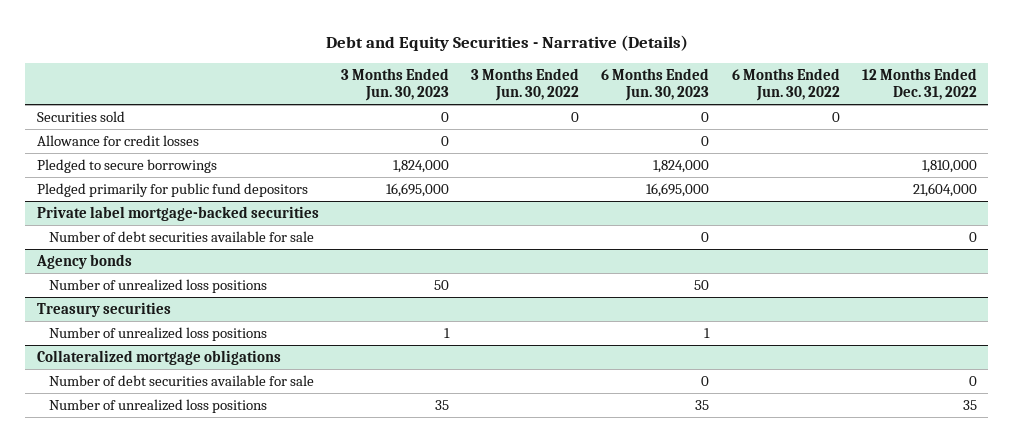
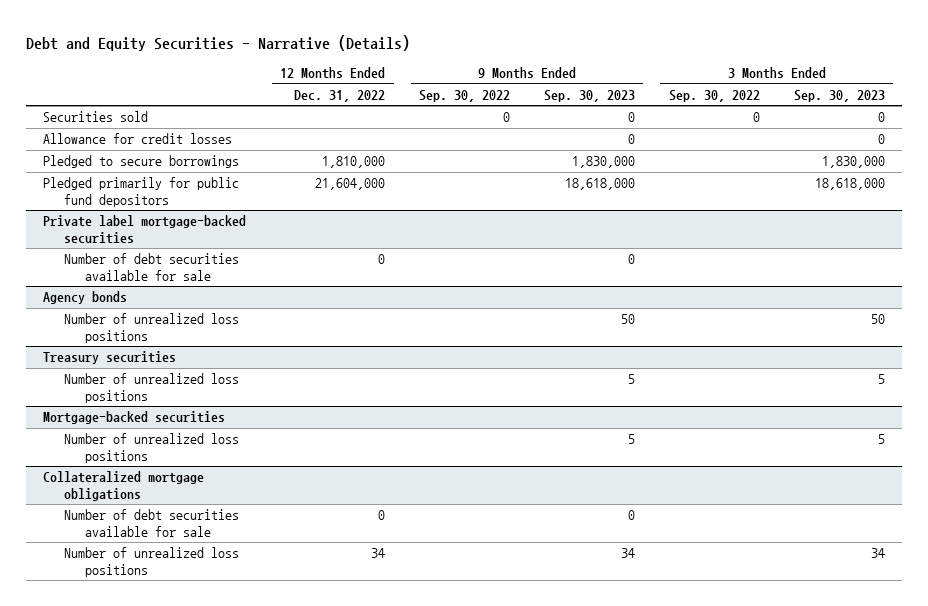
- | 3 Months Ended Jun. 30, 2023 | 3 Months Ended Jun. 30, 2022 | 6 Months Ended Jun. 30, 2023 | 6 Months Ended Jun. 30, 2022 | 12 Months Ended Dec. 31, 2022
+ | 12 Months Ended Dec. 31, 2022 | 9 Months Ended Sep. 30, 2022 | 9 Months Ended Sep. 30, 2023 | 3 Months Ended Sep. 30, 2022 | 3 Months Ended Sep. 30, 2023
+ Mortgage-backed securities
+ Number of unrealized loss positions | | | 5 | | 5
@ Collateralized mortgage obligations
- Number of unrealized loss positions | 35 | | 35 | | 35
+ Number of unrealized loss positions | 34 | | 34 | | 34

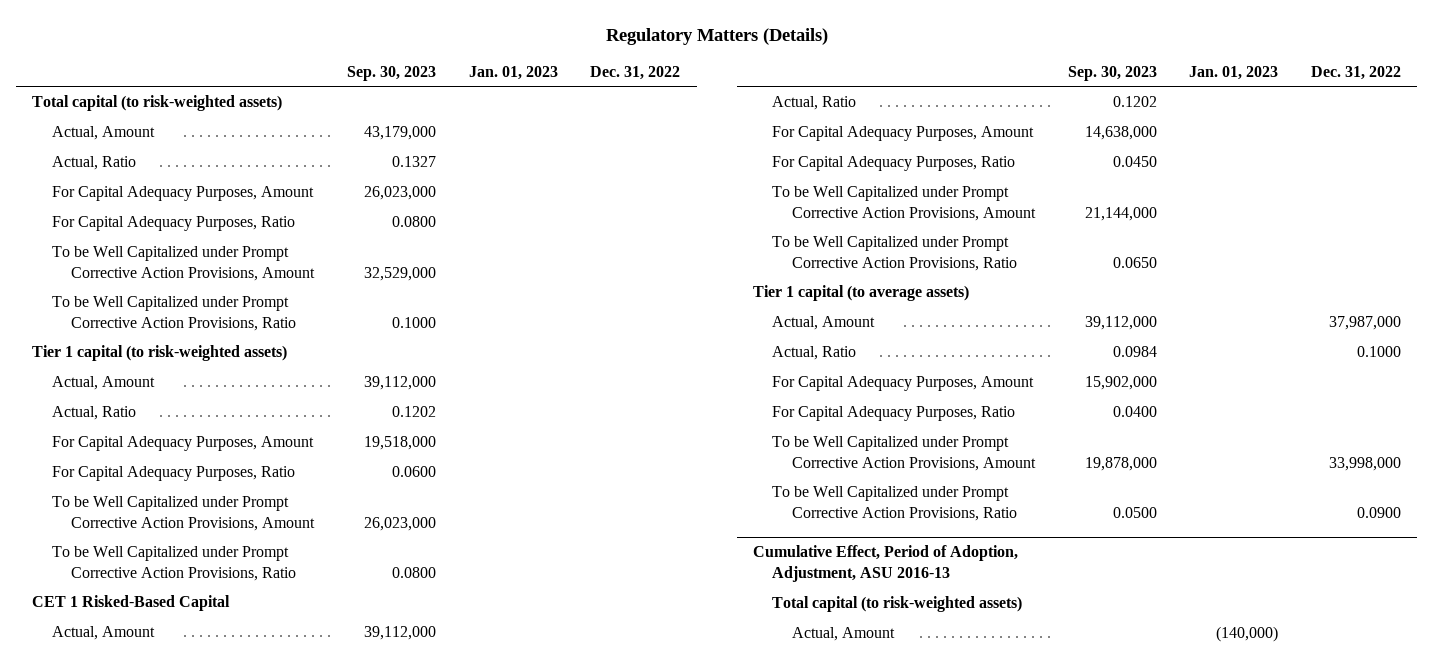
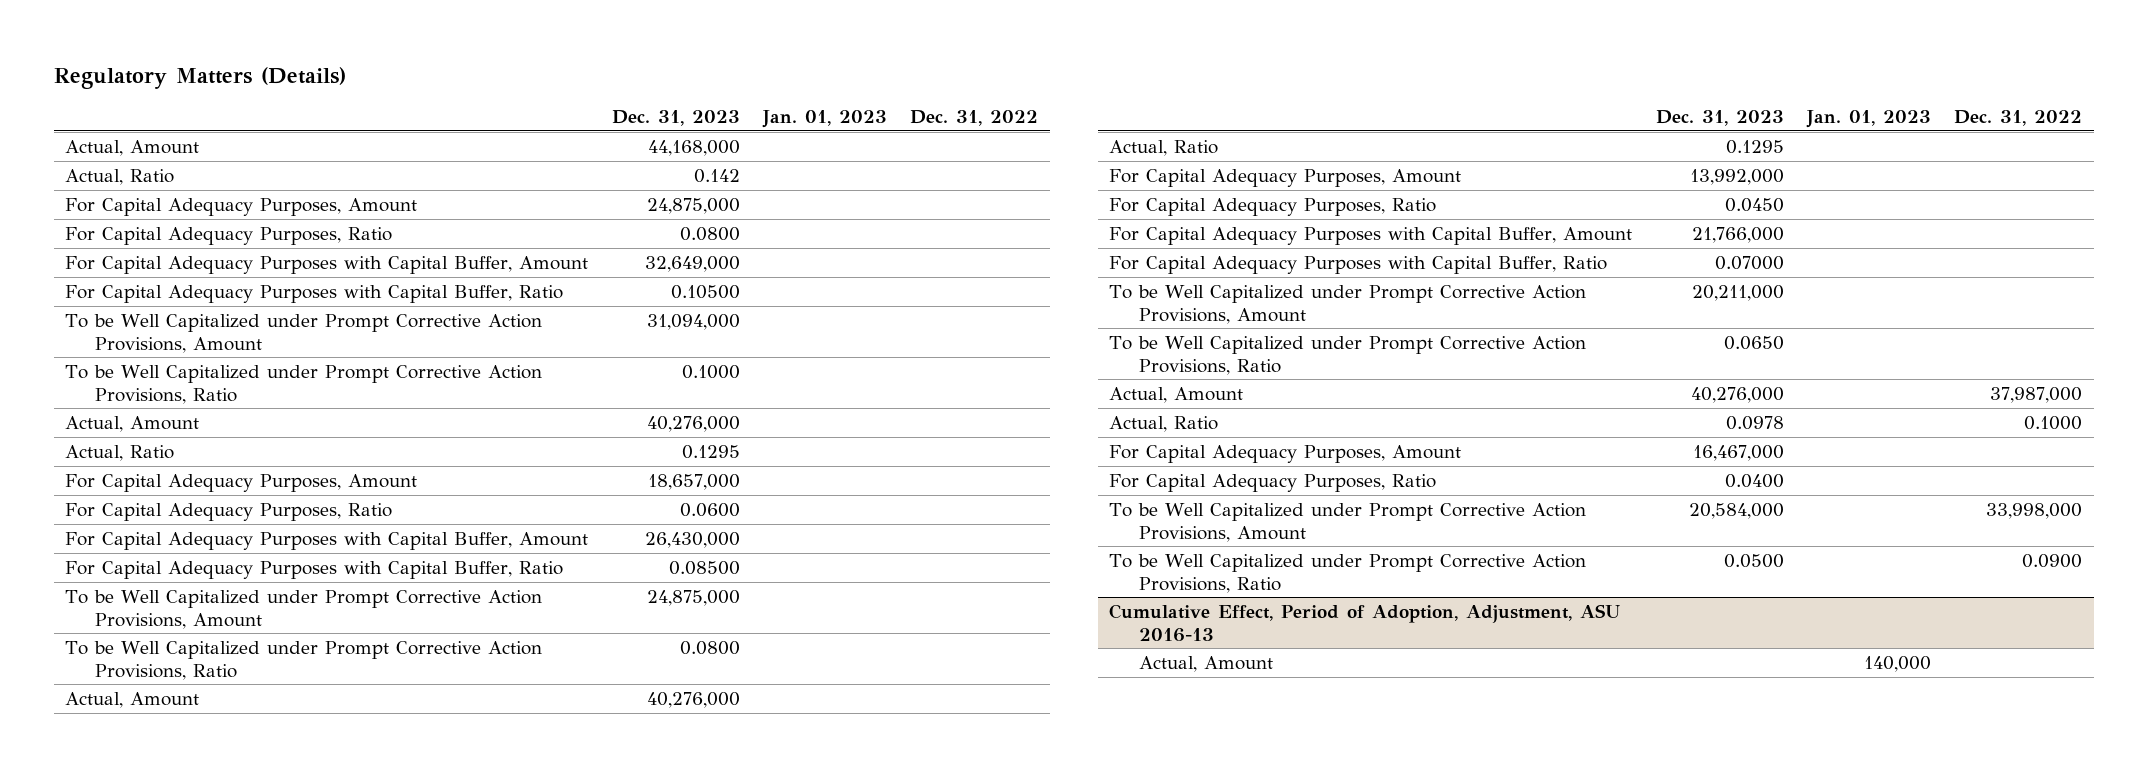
- | Sep. 30, 2023 | Jan. 01, 2023 | Dec. 31, 2022
+ | Dec. 31, 2023 | Jan. 01, 2023 | Dec. 31, 2022
- Total capital (to risk-weighted assets)
+ For Capital Adequacy Purposes with Capital Buffer, Amount | 32,649,000 | |
+ For Capital Adequacy Purposes with Capital Buffer, Ratio | 0.10500 | |
- Tier 1 capital (to risk-weighted assets)
+ For Capital Adequacy Purposes with Capital Buffer, Amount | 26,430,000 | |
+ For Capital Adequacy Purposes with Capital Buffer, Ratio | 0.08500 | |
- CET 1 Risked-Based Capital
+ For Capital Adequacy Purposes with Capital Buffer, Amount | 21,766,000 | |
+ For Capital Adequacy Purposes with Capital Buffer, Ratio | 0.07000 | |
- Tier 1 capital (to average assets)
@ Cumulative Effect, Period of Adoption, Adjustment, ASU 2016-13
- Total capital (to risk-weighted assets)
- Actual, Amount | | (140,000) |
+ Actual, Amount | | 140,000 |

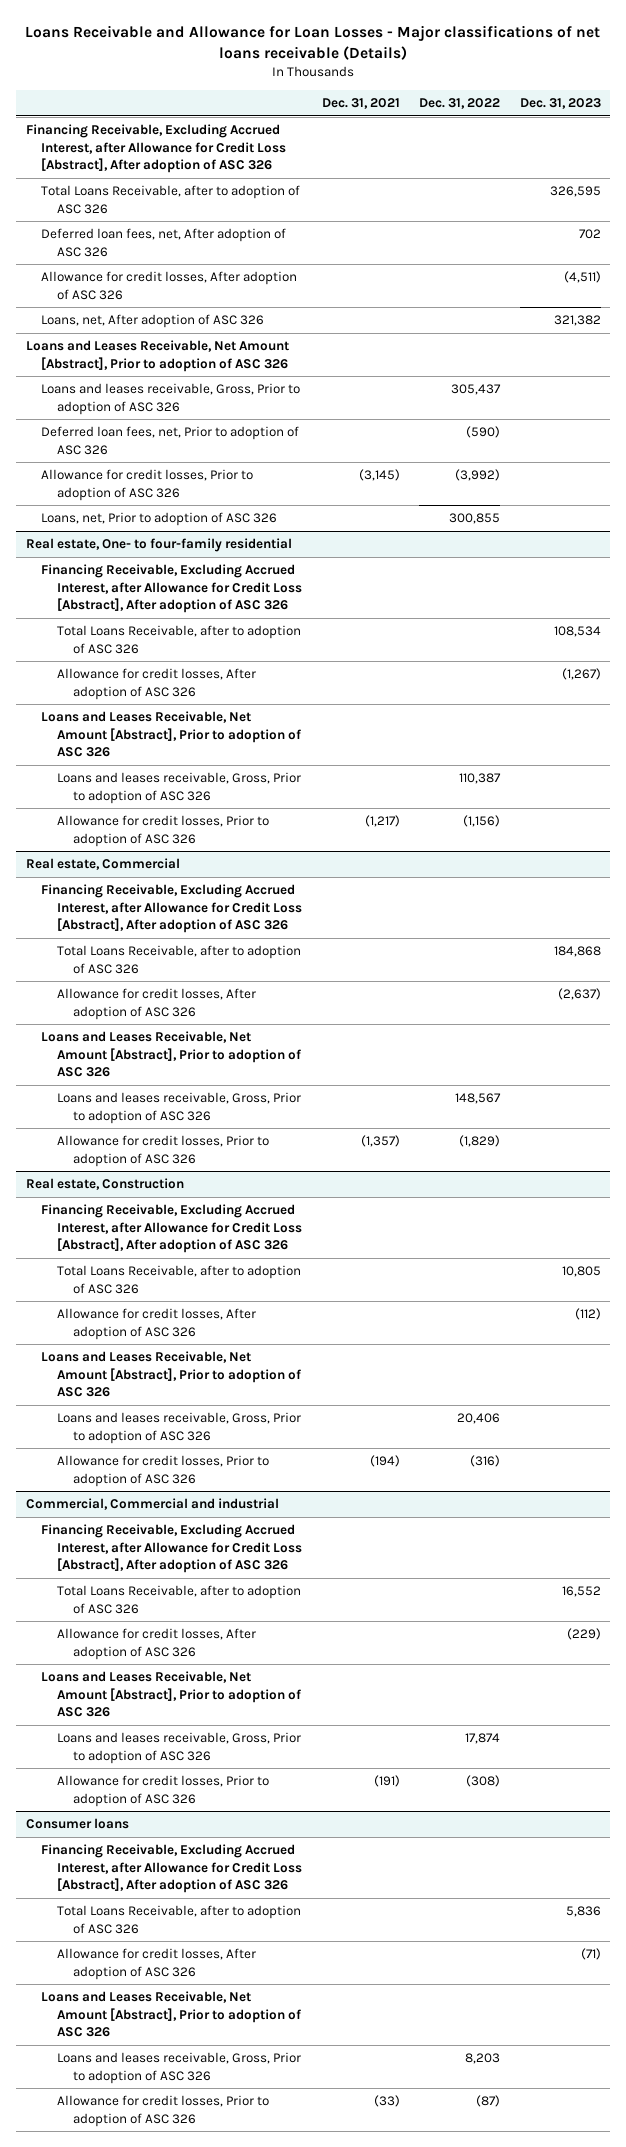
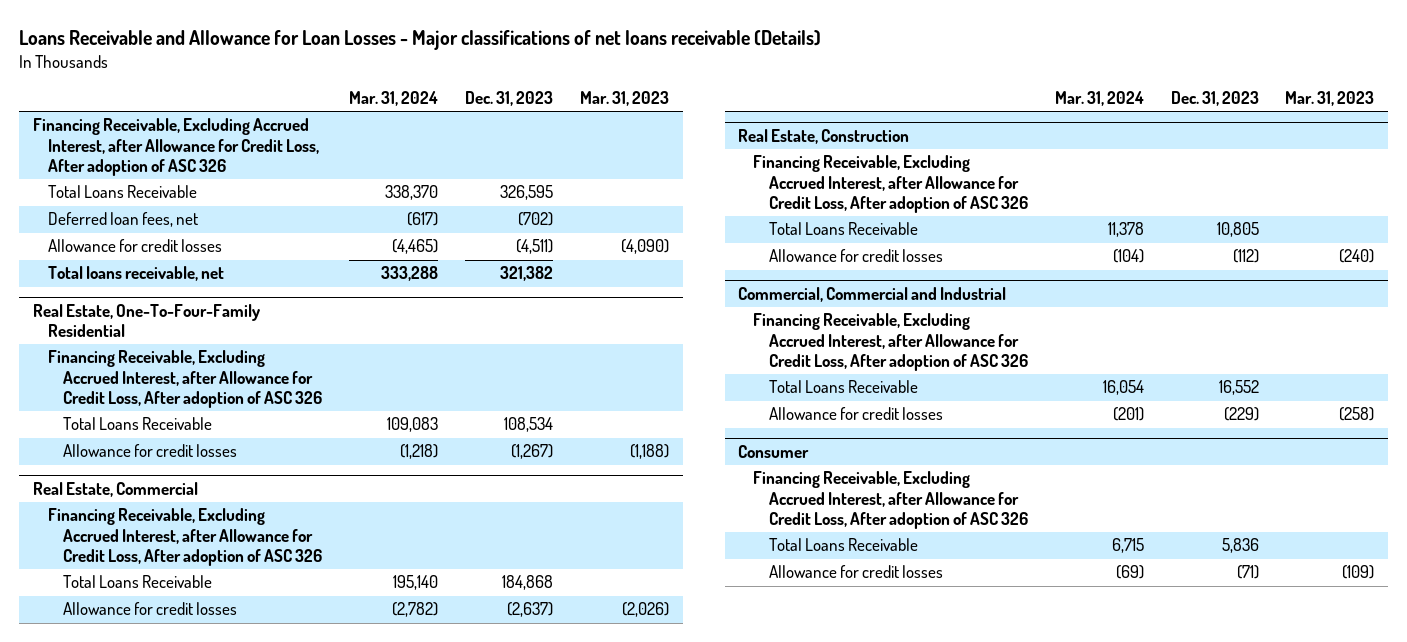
- | Dec. 31, 2021 | Dec. 31, 2022 | Dec. 31, 2023
+ | Mar. 31, 2024 | Dec. 31, 2023 | Mar. 31, 2023
- Financing Receivable, Excluding Accrued Interest, after Allowance for Credit Loss [Abstract], After adoption of ASC 326
- Total Loans Receivable, after to adoption of ASC 326 | | | 326,595
- Deferred loan fees, net, After adoption of ASC 326 | | | 702
- Allowance for credit losses, After adoption of ASC 326 | | | (4,511)
- Loans, net, After adoption of ASC 326 | | | 321,382
- Loans and Leases Receivable, Net Amount [Abstract], Prior to adoption of ASC 326
- Loans and leases receivable, Gross, Prior to adoption of ASC 326 | | 305,437 |
- Deferred loan fees, net, Prior to adoption of ASC 326 | | (590) |
- Allowance for credit losses, Prior to adoption of ASC 326 | (3,145) | (3,992) |
- Loans, net, Prior to adoption of ASC 326 | | 300,855 |
- Real estate, One- to four-family residential
- Financing Receivable, Excluding Accrued Interest, after Allowance for Credit Loss [Abstract], After adoption of ASC 326
- Total Loans Receivable, after to adoption of ASC 326 | | | 108,534
- Allowance for credit losses, After adoption of ASC 326 | | | (1,267)
- Loans and Leases Receivable, Net Amount [Abstract], Prior to adoption of ASC 326
- Loans and leases receivable, Gross, Prior to adoption of ASC 326 | | 110,387 |
- Allowance for credit losses, Prior to adoption of ASC 326 | (1,217) | (1,156) |
- Real estate, Commercial
- Financing Receivable, Excluding Accrued Interest, after Allowance for Credit Loss [Abstract], After adoption of ASC 326
- Total Loans Receivable, after to adoption of ASC 326 | | | 184,868
- Allowance for credit losses, After adoption of ASC 326 | | | (2,637)
- Loans and Leases Receivable, Net Amount [Abstract], Prior to adoption of ASC 326
- Loans and leases receivable, Gross, Prior to adoption of ASC 326 | | 148,567 |
- Allowance for credit losses, Prior to adoption of ASC 326 | (1,357) | (1,829) |
- Real estate, Construction
- Financing Receivable, Excluding Accrued Interest, after Allowance for Credit Loss [Abstract], After adoption of ASC 326
- Total Loans Receivable, after to adoption of ASC 326 | | | 10,805
- Allowance for credit losses, After adoption of ASC 326 | | | (112)
- Loans and Leases Receivable, Net Amount [Abstract], Prior to adoption of ASC 326
- Loans and leases receivable, Gross, Prior to adoption of ASC 326 | | 20,406 |
- Allowance for credit losses, Prior to adoption of ASC 326 | (194) | (316) |
- Commercial, Commercial and industrial
- Financing Receivable, Excluding Accrued Interest, after Allowance for Credit Loss [Abstract], After adoption of ASC 326
- Total Loans Receivable, after to adoption of ASC 326 | | | 16,552
- Allowance for credit losses, After adoption of ASC 326 | | | (229)
- Loans and Leases Receivable, Net Amount [Abstract], Prior to adoption of ASC 326
- Loans and leases receivable, Gross, Prior to adoption of ASC 326 | | 17,874 |
- Allowance for credit losses, Prior to adoption of ASC 326 | (191) | (308) |
- Consumer loans
- Financing Receivable, Excluding Accrued Interest, after Allowance for Credit Loss [Abstract], After adoption of ASC 326
- Total Loans Receivable, after to adoption of ASC 326 | | | 5,836
- Allowance for credit losses, After adoption of ASC 326 | | | (71)
- Loans and Leases Receivable, Net Amount [Abstract], Prior to adoption of ASC 326
- Loans and leases receivable, Gross, Prior to adoption of ASC 326 | | 8,203 |
- Allowance for credit losses, Prior to adoption of ASC 326 | (33) | (87) |
+ Financing Receivable, Excluding Accrued Interest, after Allowance for Credit Loss, After adoption of ASC 326
+ Total Loans Receivable | 338,370 | 326,595 |
+ Deferred loan fees, net | (617) | (702) |
+ Allowance for credit losses | (4,465) | (4,511) | (4,090)
+ Total loans receivable, net | 333,288 | 321,382 |
+ Real Estate, One-To-Four-Family Residential
+ Financing Receivable, Excluding Accrued Interest, after Allowance for Credit Loss, After adoption of ASC 326
+ Total Loans Receivable | 109,083 | 108,534 |
+ Allowance for credit losses | (1,218) | (1,267) | (1,188)
+ Real Estate, Commercial
+ Financing Receivable, Excluding Accrued Interest, after Allowance for Credit Loss, After adoption of ASC 326
+ Total Loans Receivable | 195,140 | 184,868 |
+ Allowance for credit losses | (2,782) | (2,637) | (2,026)
+ Real Estate, Construction
+ Financing Receivable, Excluding Accrued Interest, after Allowance for Credit Loss, After adoption of ASC 326
+ Total Loans Receivable | 11,378 | 10,805 |
+ Allowance for credit losses | (104) | (112) | (240)
+ Commercial, Commercial and Industrial
+ Financing Receivable, Excluding Accrued Interest, after Allowance for Credit Loss, After adoption of ASC 326
+ Total Loans Receivable | 16,054 | 16,552 |
+ Allowance for credit losses | (201) | (229) | (258)
+ Consumer
+ Financing Receivable, Excluding Accrued Interest, after Allowance for Credit Loss, After adoption of ASC 326
+ Total Loans Receivable | 6,715 | 5,836 |
+ Allowance for credit losses | (69) | (71) | (109)

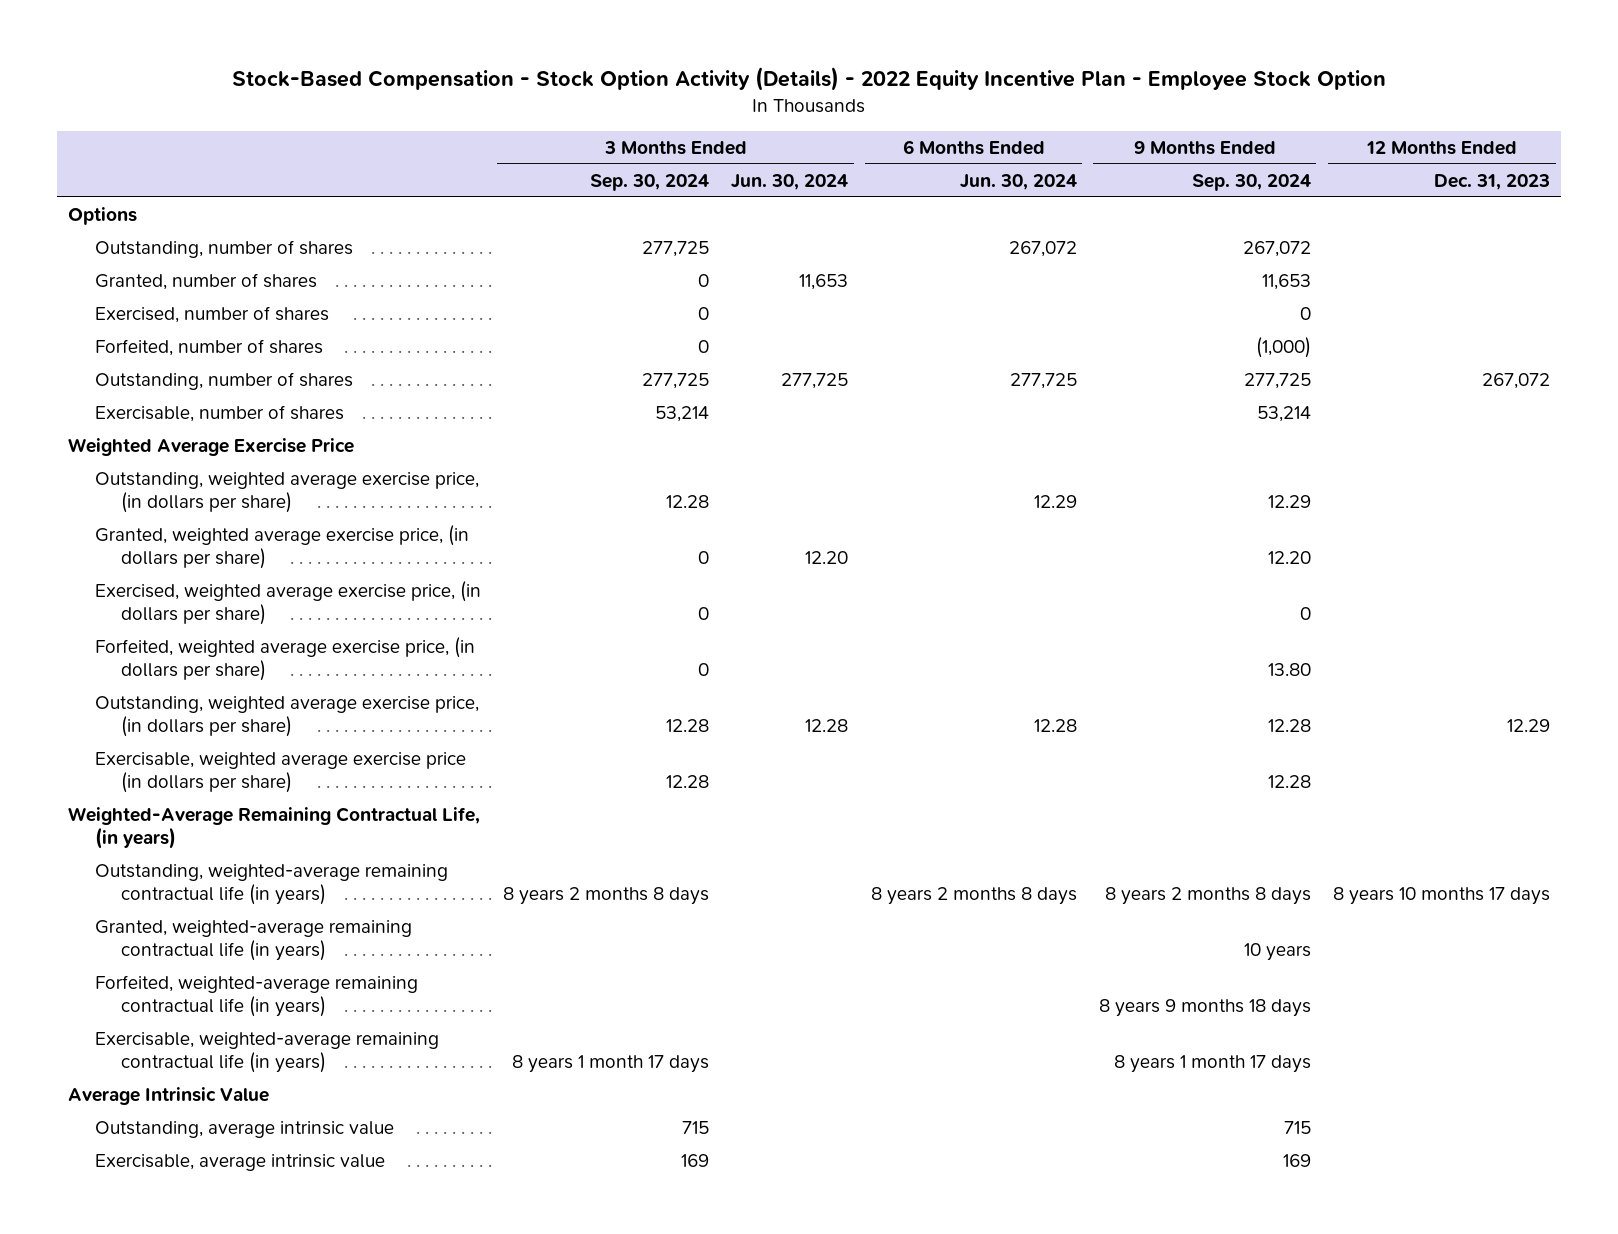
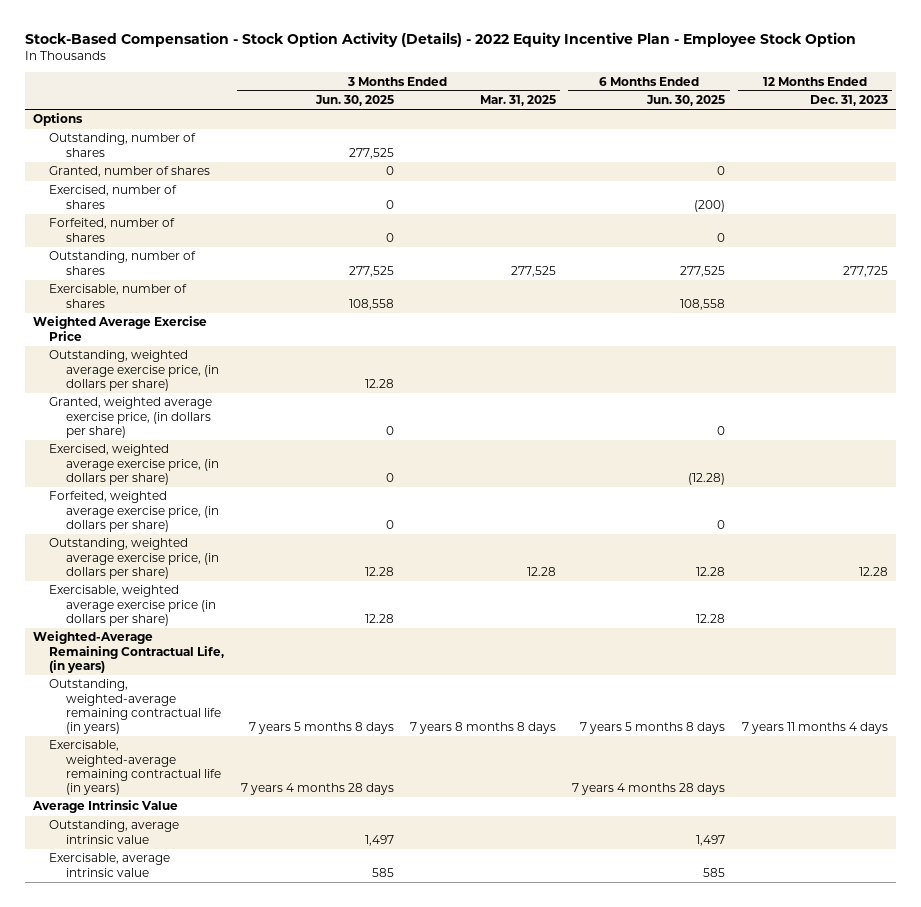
- | 3 Months Ended Sep. 30, 2024 | 3 Months Ended Jun. 30, 2024 | 6 Months Ended Jun. 30, 2024 | 9 Months Ended Sep. 30, 2024 | 12 Months Ended Dec. 31, 2023
+ | 3 Months Ended Jun. 30, 2025 | 3 Months Ended Mar. 31, 2025 | 6 Months Ended Jun. 30, 2025 | 12 Months Ended Dec. 31, 2023
- Outstanding, number of shares | 277,725 | 277,725 | 277,725 | 277,725 | 267,072
+ Outstanding, number of shares | 277,525 | 277,525 | 277,525 | 277,725
- Outstanding, weighted average exercise price, (in dollars per share) | 12.28 | 12.28 | 12.28 | 12.28 | 12.29
+ Outstanding, weighted average exercise price, (in dollars per share) | 12.28 | 12.28 | 12.28 | 12.28
- Outstanding, weighted-average remaining contractual life (in years) | 8 years 2 months 8 days | | 8 years 2 months 8 days | 8 years 2 months 8 days | 8 years 10 months 17 days
- Granted, weighted-average remaining contractual life (in years) | | | | 10 years |
- Forfeited, weighted-average remaining contractual life (in years) | | | | 8 years 9 months 18 days |
+ Outstanding, weighted-average remaining contractual life (in years) | 7 years 5 months 8 days | 7 years 8 months 8 days | 7 years 5 months 8 days | 7 years 11 months 4 days

